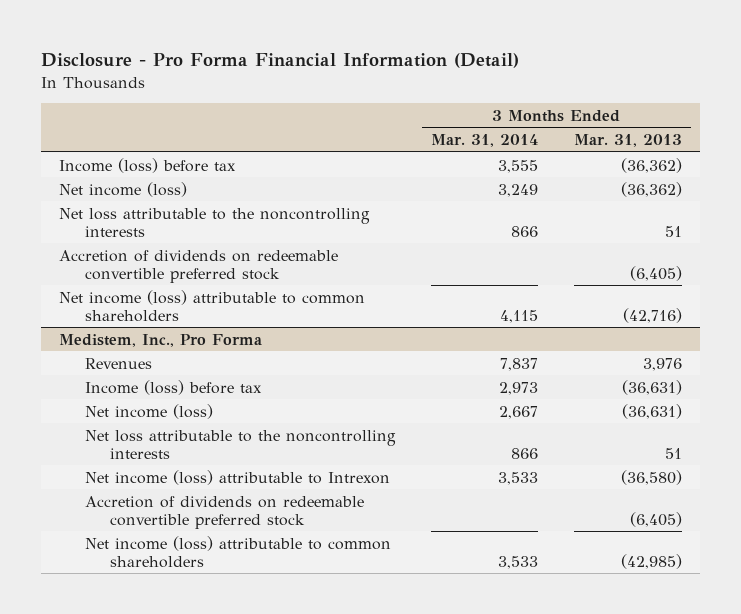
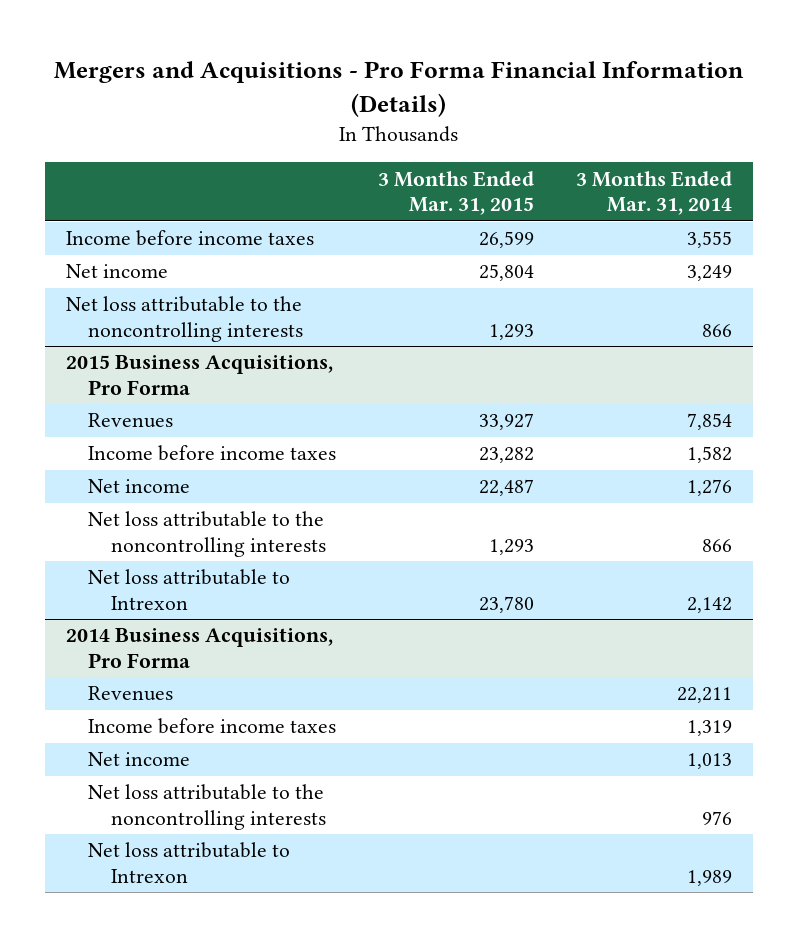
- Disclosure - Pro Forma Financial Information (Detail)
+ Mergers and Acquisitions - Pro Forma Financial Information (Details)
- | 3 Months Ended Mar. 31, 2014 | 3 Months Ended Mar. 31, 2013
+ | 3 Months Ended Mar. 31, 2015 | 3 Months Ended Mar. 31, 2014
- Income (loss) before tax | 3,555 | (36,362)
- Net income (loss) | 3,249 | (36,362)
+ Income before income taxes | 26,599 | 3,555
+ Net income | 25,804 | 3,249
- Accretion of dividends on redeemable convertible preferred stock | | (6,405)
- Net income (loss) attributable to common shareholders | 4,115 | (42,716)
- Medistem, Inc., Pro Forma
- Revenues | 7,837 | 3,976
- Income (loss) before tax | 2,973 | (36,631)
- Net income (loss) | 2,667 | (36,631)
+ 2015 Business Acquisitions, Pro Forma
+ Revenues | 33,927 | 7,854
+ Income before income taxes | 23,282 | 1,582
+ Net income | 22,487 | 1,276
- Net income (loss) attributable to Intrexon | 3,533 | (36,580)
- Accretion of dividends on redeemable convertible preferred stock | | (6,405)
- Net income (loss) attributable to common shareholders | 3,533 | (42,985)
+ Net loss attributable to Intrexon | 23,780 | 2,142
+ 2014 Business Acquisitions, Pro Forma
+ Revenues | | 22,211
+ Income before income taxes | | 1,319
+ Net income | | 1,013
+ Net loss attributable to the noncontrolling interests | | 976
+ Net loss attributable to Intrexon | | 1,989

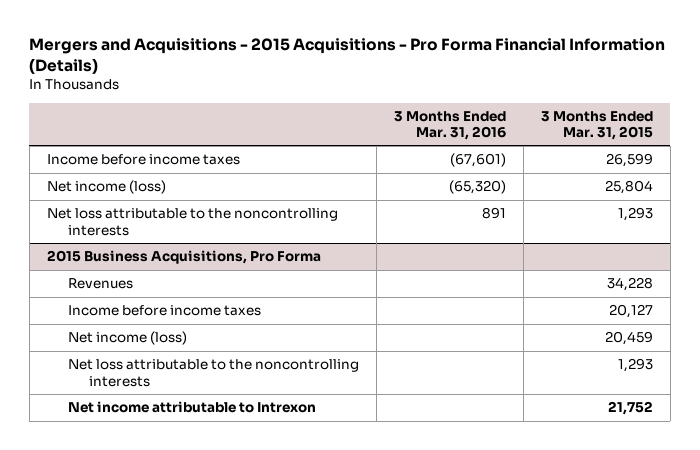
- Mergers and Acquisitions - Pro Forma Financial Information (Details)
+ Mergers and Acquisitions - 2015 Acquisitions - Pro Forma Financial Information (Details)
- | 3 Months Ended Mar. 31, 2015 | 3 Months Ended Mar. 31, 2014
+ | 3 Months Ended Mar. 31, 2016 | 3 Months Ended Mar. 31, 2015
- Net income | 25,804 | 3,249
+ Net income (loss) | (65,320) | 25,804
@ 2015 Business Acquisitions, Pro Forma
- Revenues | 33,927 | 7,854
- Income before income taxes | 23,282 | 1,582
- Net income | 22,487 | 1,276
+ Revenues | | 34,228
+ Income before income taxes | | 20,127
+ Net income (loss) | | 20,459
- Net loss attributable to Intrexon | 23,780 | 2,142
- 2014 Business Acquisitions, Pro Forma
- Revenues | | 22,211
- Income before income taxes | | 1,319
- Net income | | 1,013
- Net loss attributable to the noncontrolling interests | | 976
- Net loss attributable to Intrexon | | 1,989
@ 2015 Business Acquisitions, Pro Forma
+ Net income attributable to Intrexon | | 21,752

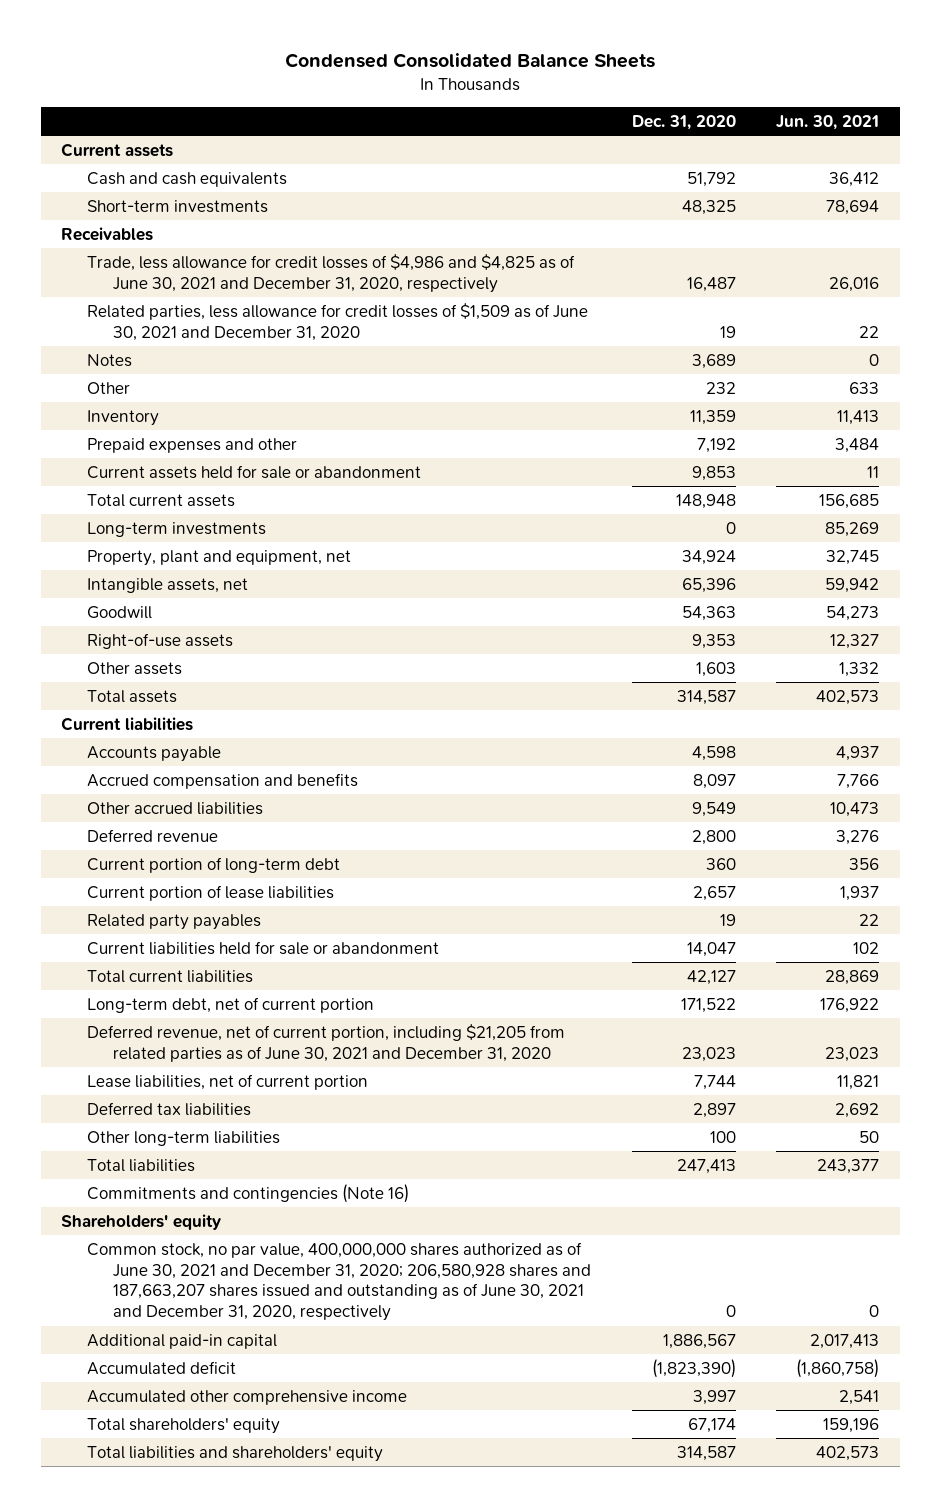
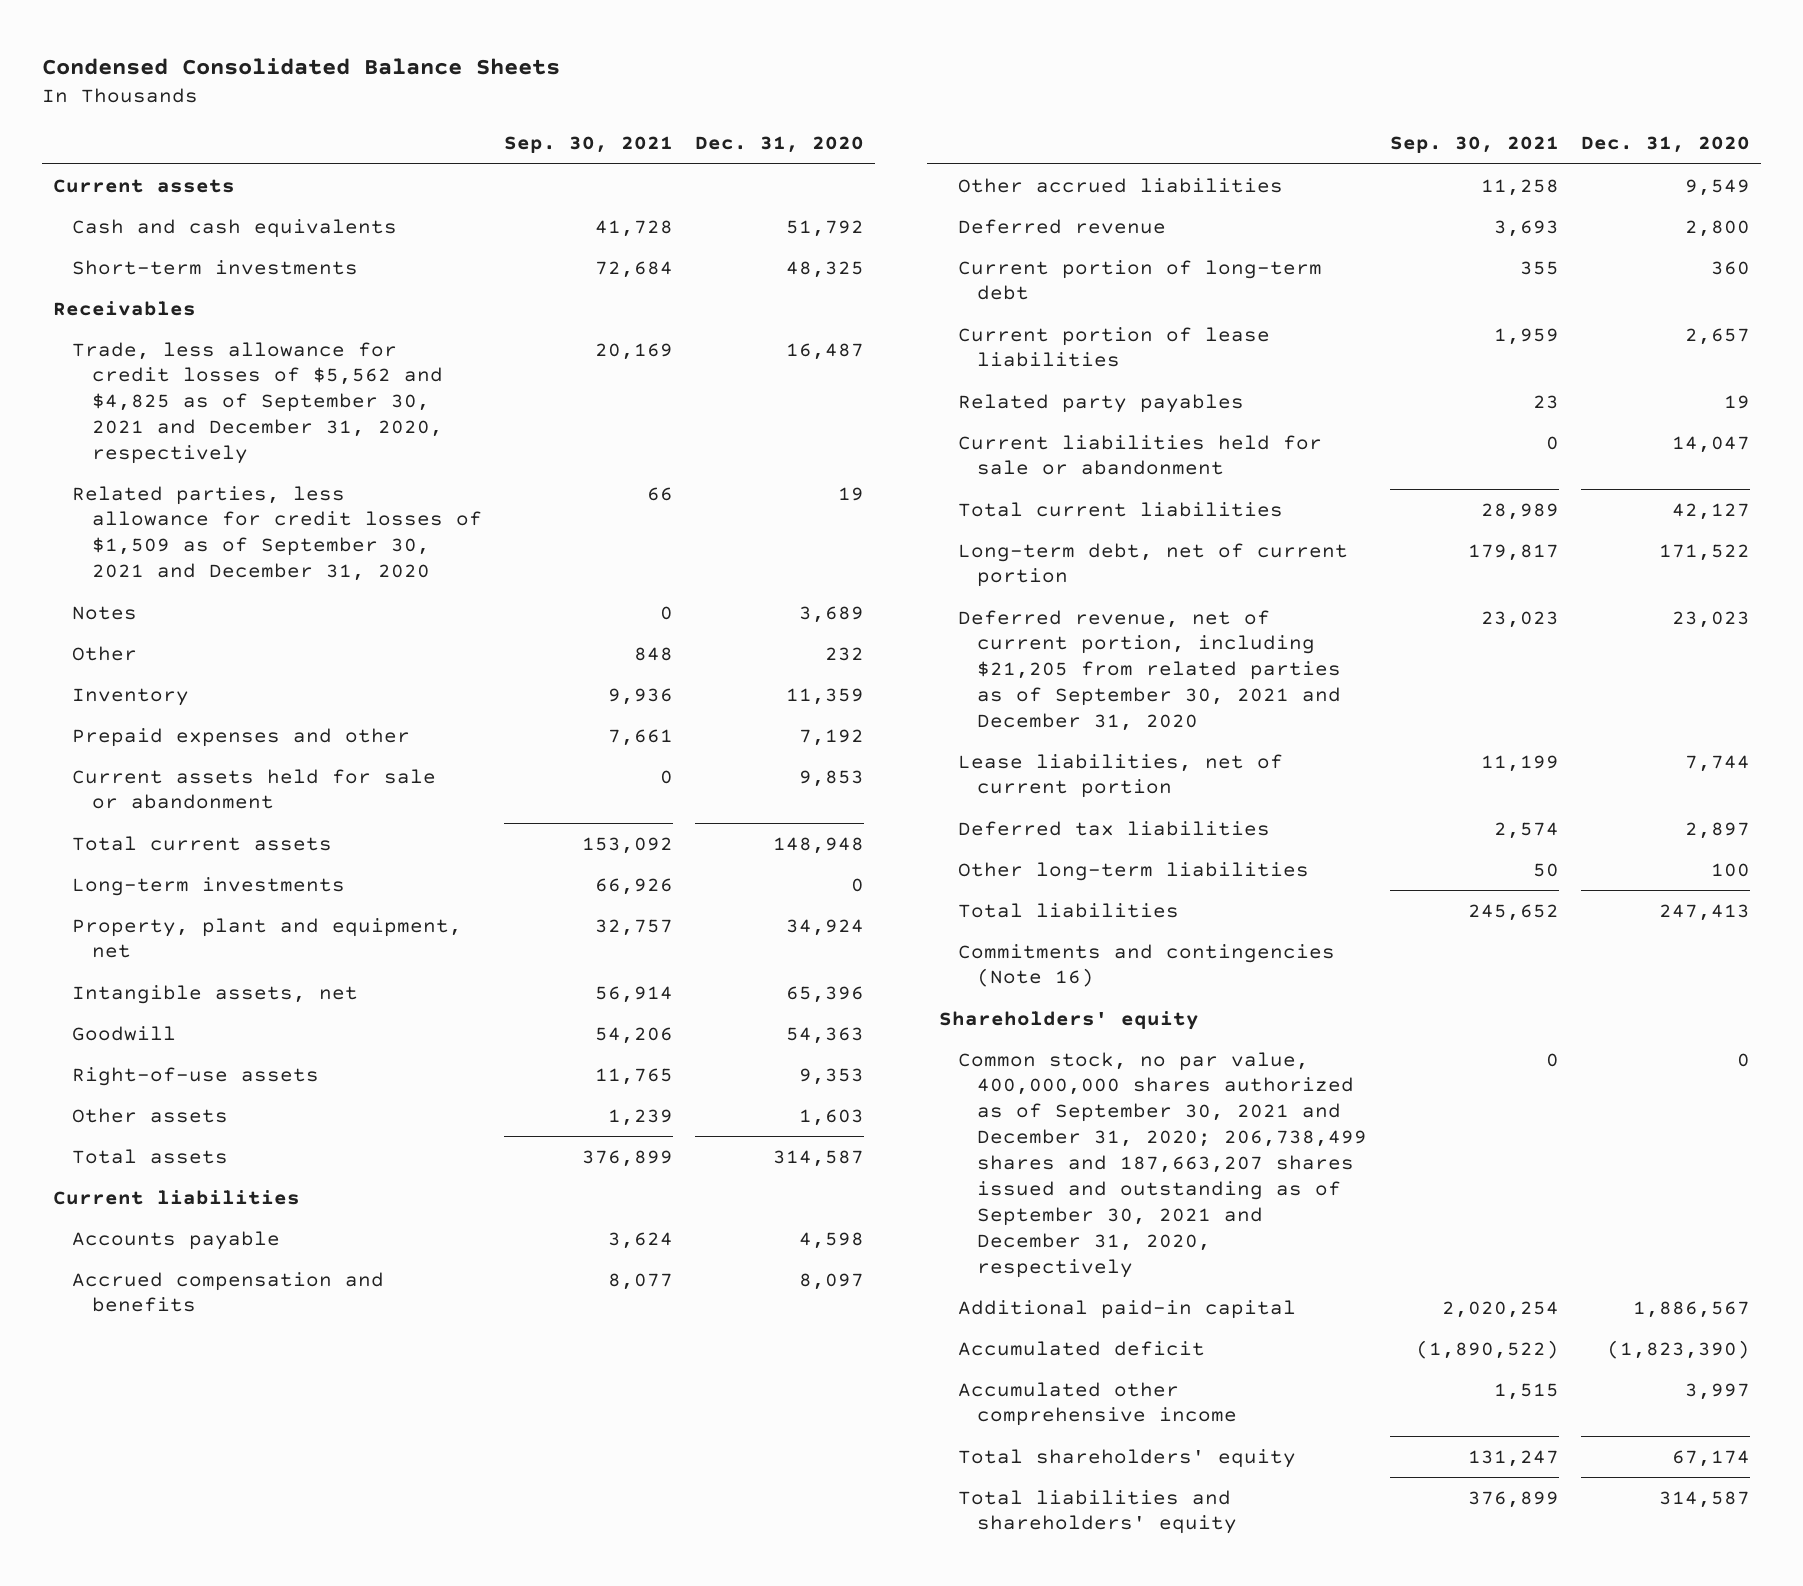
- | Dec. 31, 2020 | Jun. 30, 2021
+ | Sep. 30, 2021 | Dec. 31, 2020
- Trade, less allowance for credit losses of $4,986 and $4,825 as of June 30, 2021 and December 31, 2020, respectively | 16,487 | 26,016
- Related parties, less allowance for credit losses of $1,509 as of June 30, 2021 and December 31, 2020 | 19 | 22
+ Trade, less allowance for credit losses of $5,562 and $4,825 as of September 30, 2021 and December 31, 2020, respectively | 20,169 | 16,487
+ Related parties, less allowance for credit losses of $1,509 as of September 30, 2021 and December 31, 2020 | 66 | 19
- Deferred revenue, net of current portion, including $21,205 from related parties as of June 30, 2021 and December 31, 2020 | 23,023 | 23,023
+ Deferred revenue, net of current portion, including $21,205 from related parties as of September 30, 2021 and December 31, 2020 | 23,023 | 23,023
- Common stock, no par value, 400,000,000 shares authorized as of June 30, 2021 and December 31, 2020; 206,580,928 shares and 187,663,207 shares issued and outstanding as of June 30, 2021 and December 31, 2020, respectively | 0 | 0
+ Common stock, no par value, 400,000,000 shares authorized as of September 30, 2021 and December 31, 2020; 206,738,499 shares and 187,663,207 shares issued and outstanding as of September 30, 2021 and December 31, 2020, respectively | 0 | 0

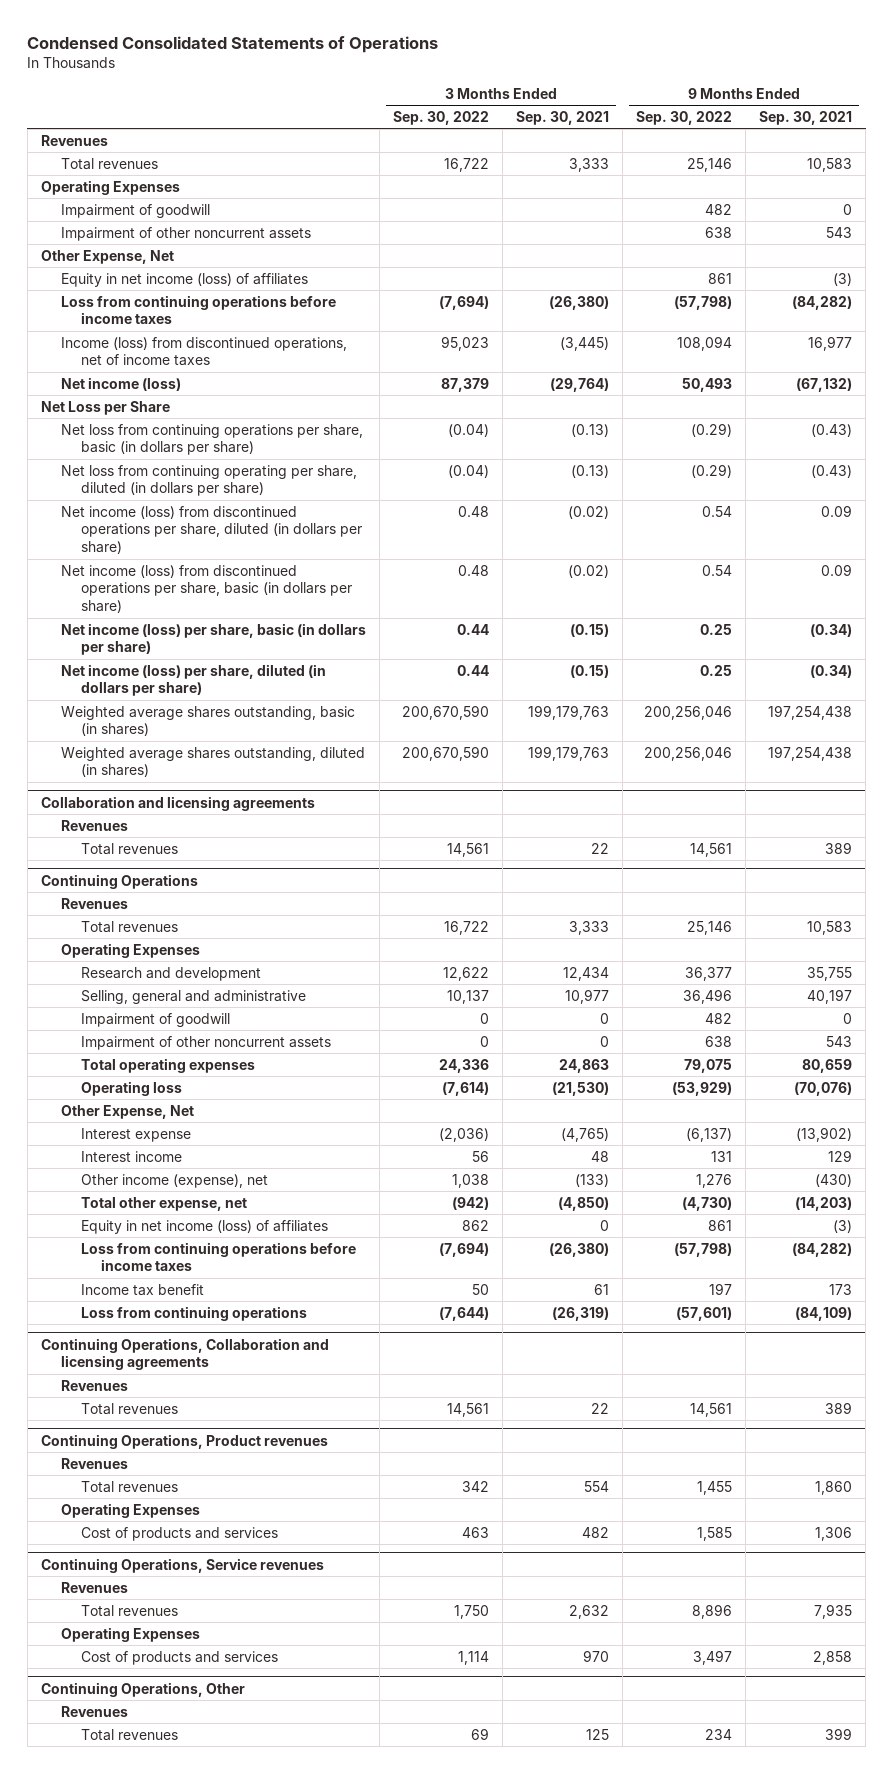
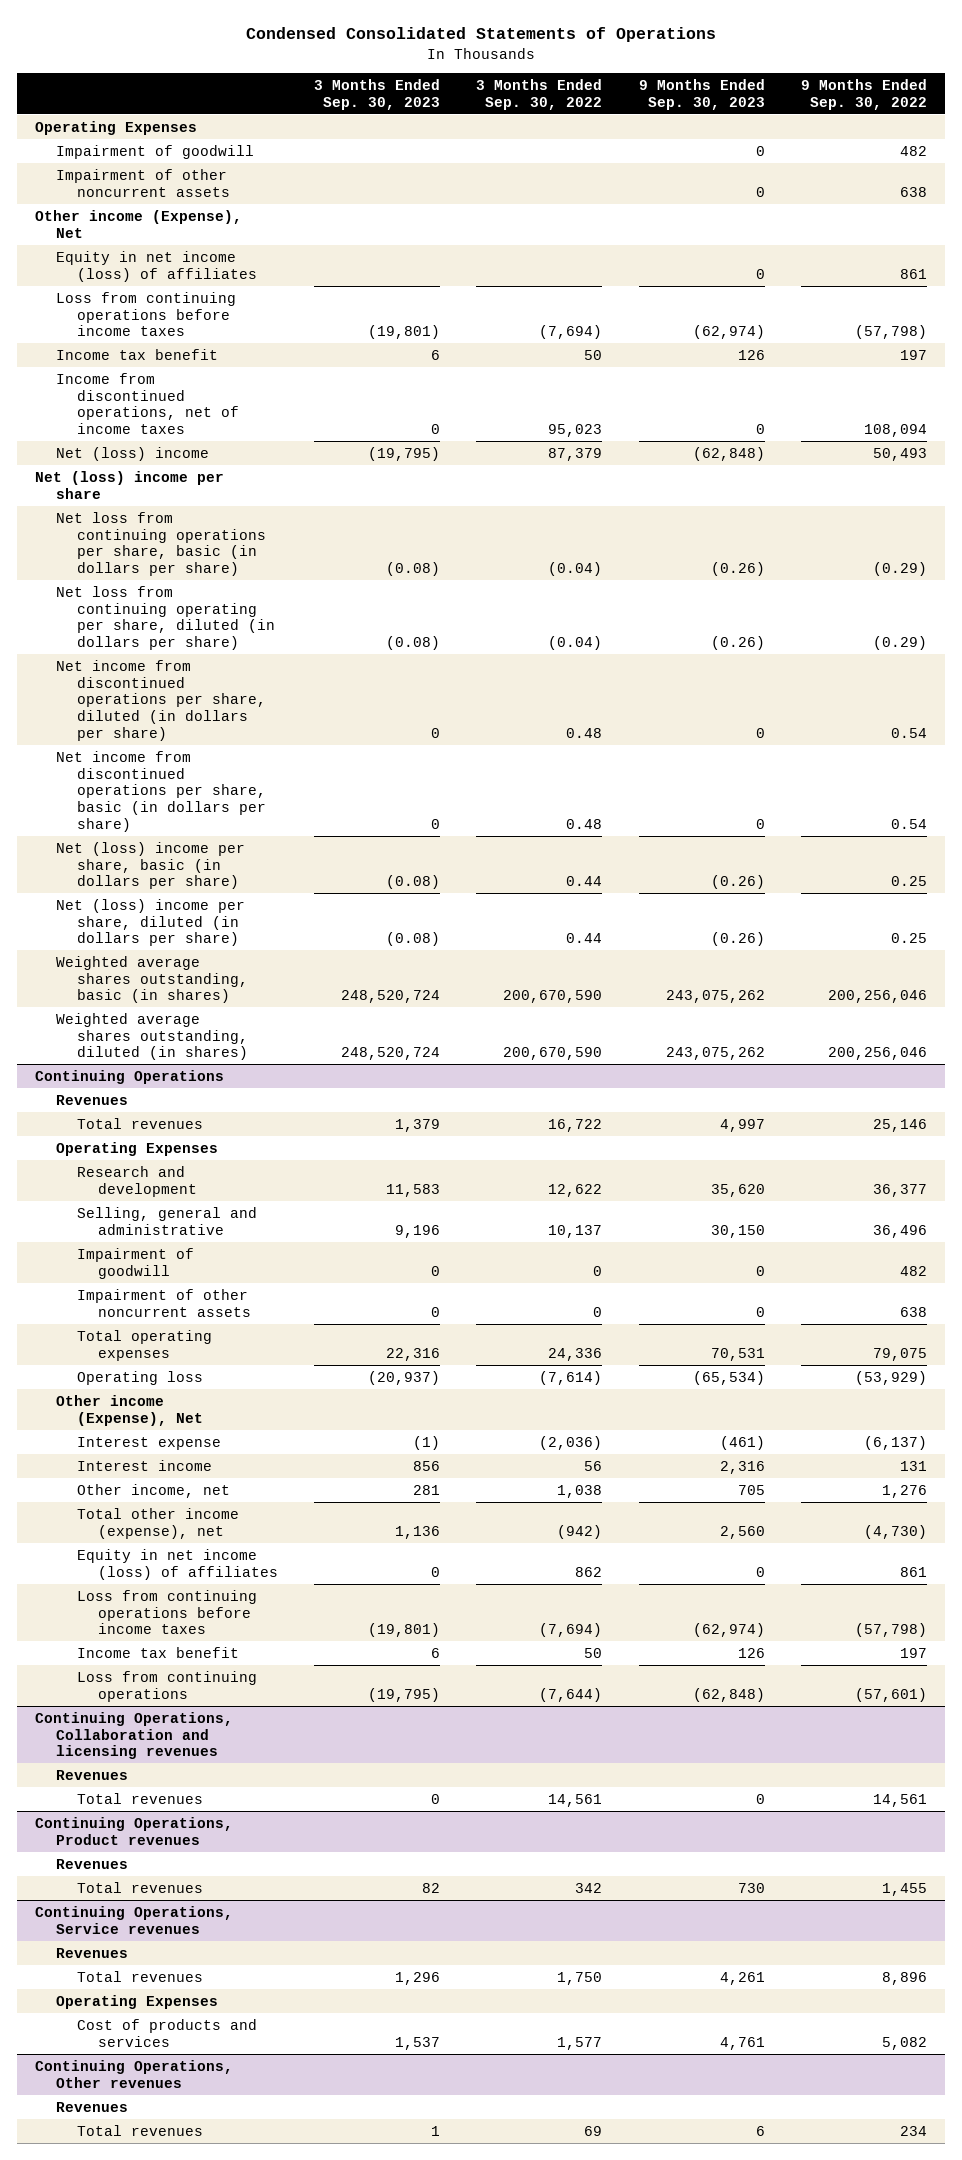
- | 3 Months Ended Sep. 30, 2022 | 3 Months Ended Sep. 30, 2021 | 9 Months Ended Sep. 30, 2022 | 9 Months Ended Sep. 30, 2021
+ | 3 Months Ended Sep. 30, 2023 | 3 Months Ended Sep. 30, 2022 | 9 Months Ended Sep. 30, 2023 | 9 Months Ended Sep. 30, 2022
- Revenues
- Total revenues | 16,722 | 3,333 | 25,146 | 10,583
- Other Expense, Net
+ Other income (Expense), Net
- Income (loss) from discontinued operations, net of income taxes | 95,023 | (3,445) | 108,094 | 16,977
- Net income (loss) | 87,379 | (29,764) | 50,493 | (67,132)
- Net Loss per Share
+ Income tax benefit | 6 | 50 | 126 | 197
+ Income from discontinued operations, net of income taxes | 0 | 95,023 | 0 | 108,094
+ Net (loss) income | (19,795) | 87,379 | (62,848) | 50,493
+ Net (loss) income per share
- Net income (loss) from discontinued operations per share, diluted (in dollars per share) | 0.48 | (0.02) | 0.54 | 0.09
- Net income (loss) from discontinued operations per share, basic (in dollars per share) | 0.48 | (0.02) | 0.54 | 0.09
- Net income (loss) per share, basic (in dollars per share) | 0.44 | (0.15) | 0.25 | (0.34)
- Net income (loss) per share, diluted (in dollars per share) | 0.44 | (0.15) | 0.25 | (0.34)
+ Net income from discontinued operations per share, diluted (in dollars per share) | 0 | 0.48 | 0 | 0.54
+ Net income from discontinued operations per share, basic (in dollars per share) | 0 | 0.48 | 0 | 0.54
+ Net (loss) income per share, basic (in dollars per share) | (0.08) | 0.44 | (0.26) | 0.25
+ Net (loss) income per share, diluted (in dollars per share) | (0.08) | 0.44 | (0.26) | 0.25
- Collaboration and licensing agreements
- Revenues
- Total revenues | 14,561 | 22 | 14,561 | 389
@ Continuing Operations
- Other Expense, Net
+ Other income (Expense), Net
- Other income (expense), net | 1,038 | (133) | 1,276 | (430)
- Total other expense, net | (942) | (4,850) | (4,730) | (14,203)
+ Other income, net | 281 | 1,038 | 705 | 1,276
+ Total other income (expense), net | 1,136 | (942) | 2,560 | (4,730)
- Continuing Operations, Collaboration and licensing agreements
+ Continuing Operations, Collaboration and licensing revenues
@ Continuing Operations, Product revenues
- Operating Expenses
- Cost of products and services | 463 | 482 | 1,585 | 1,306
@ Continuing Operations, Service revenues
- Cost of products and services | 1,114 | 970 | 3,497 | 2,858
- Continuing Operations, Other
@ Continuing Operations, Service revenues
+ Cost of products and services | 1,537 | 1,577 | 4,761 | 5,082
+ Continuing Operations, Other revenues

